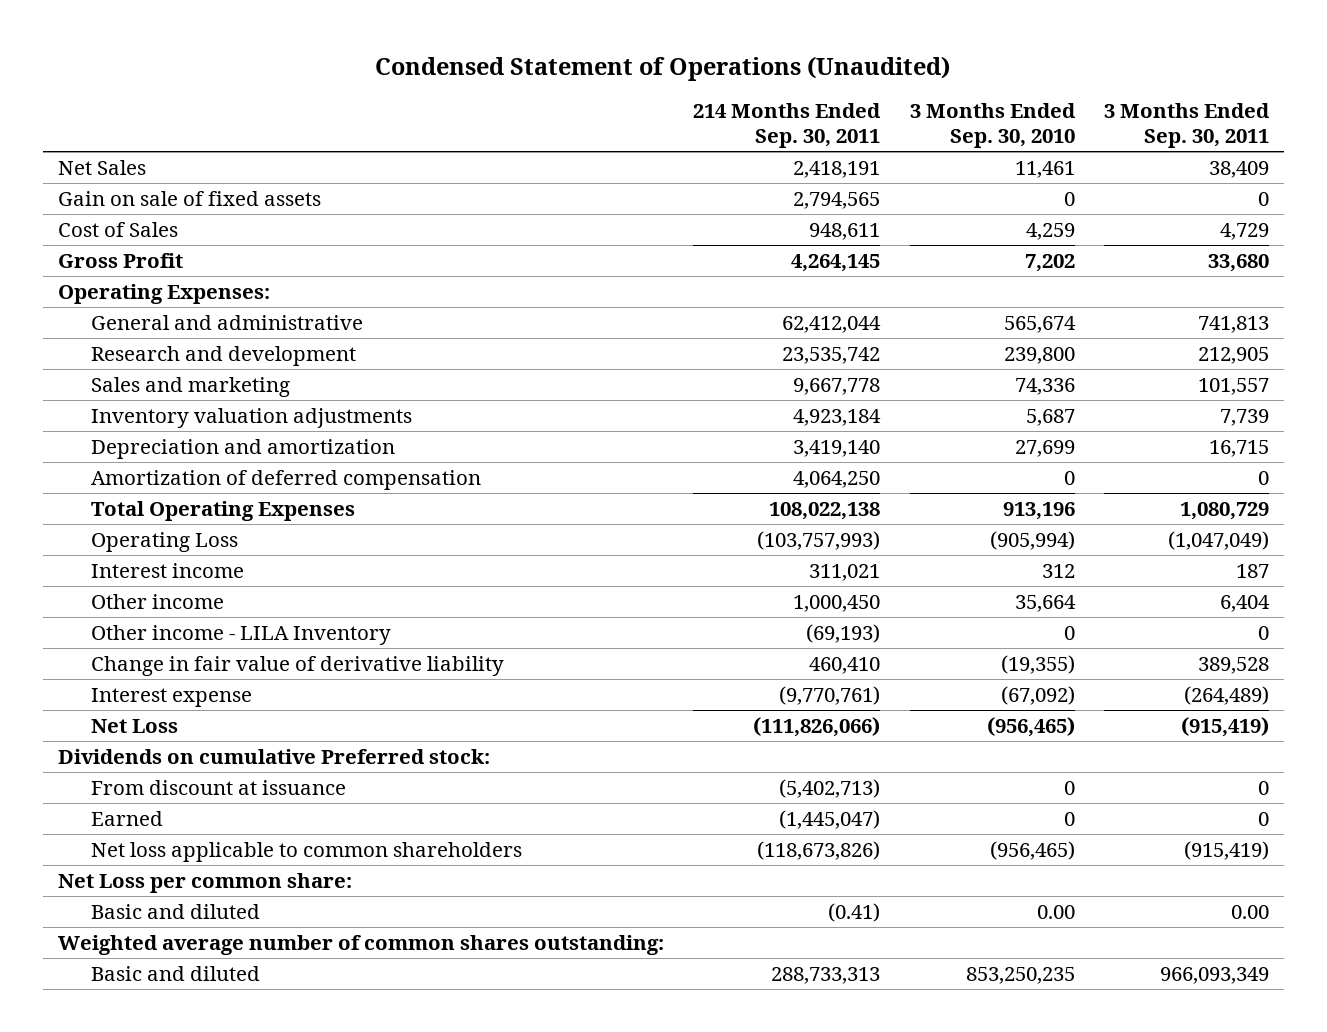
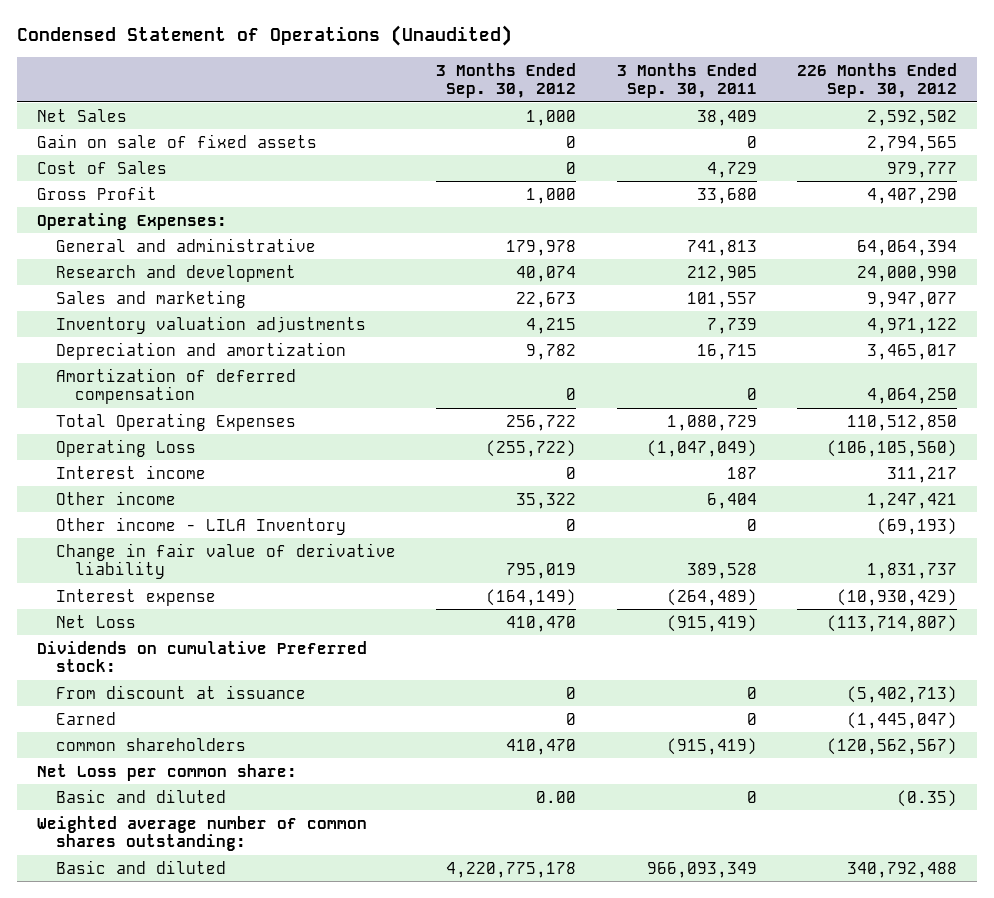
- | 214 Months Ended Sep. 30, 2011 | 3 Months Ended Sep. 30, 2010 | 3 Months Ended Sep. 30, 2011
+ | 3 Months Ended Sep. 30, 2012 | 3 Months Ended Sep. 30, 2011 | 226 Months Ended Sep. 30, 2012
- Net loss applicable to common shareholders | (118,673,826) | (956,465) | (915,419)
+ common shareholders | 410,470 | (915,419) | (120,562,567)
- Basic and diluted | (0.41) | 0.00 | 0.00
+ Basic and diluted | 0.00 | 0 | (0.35)

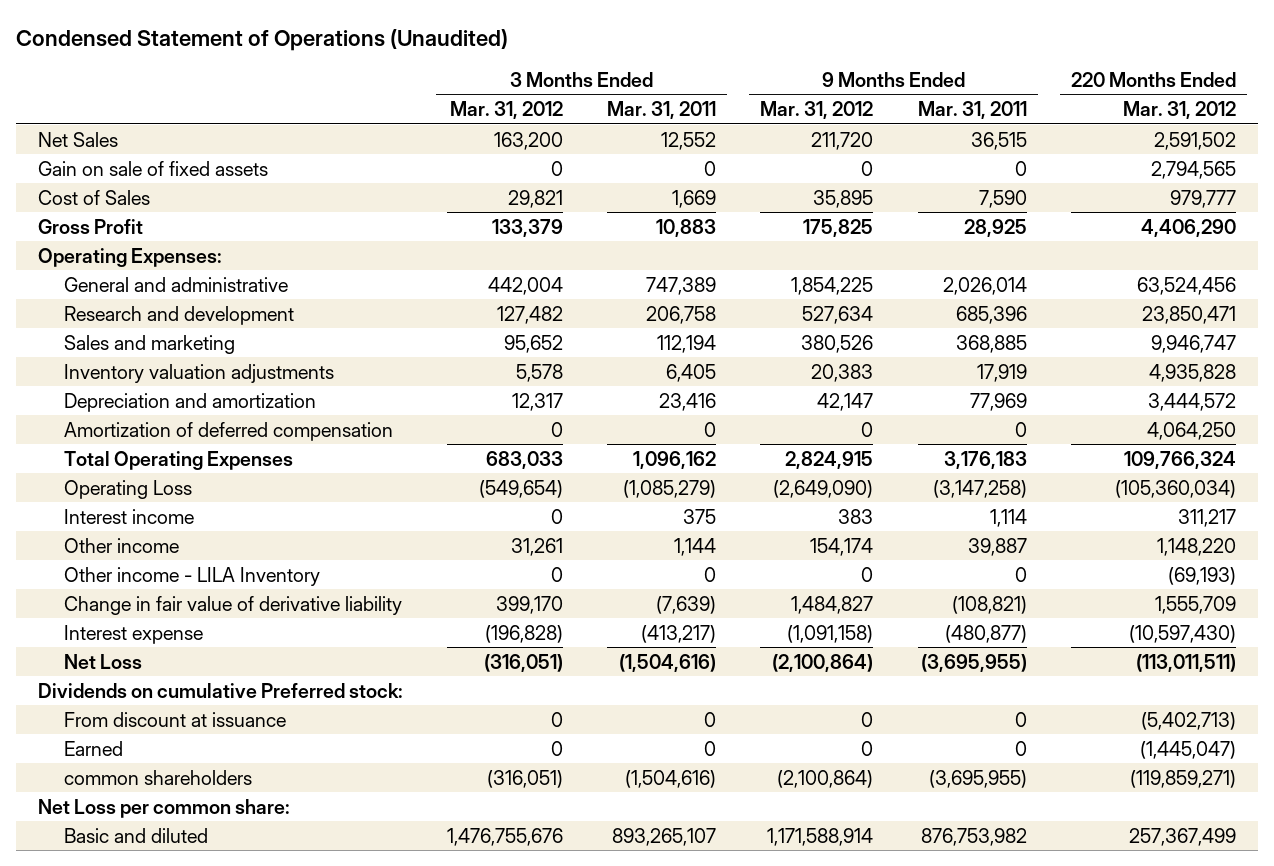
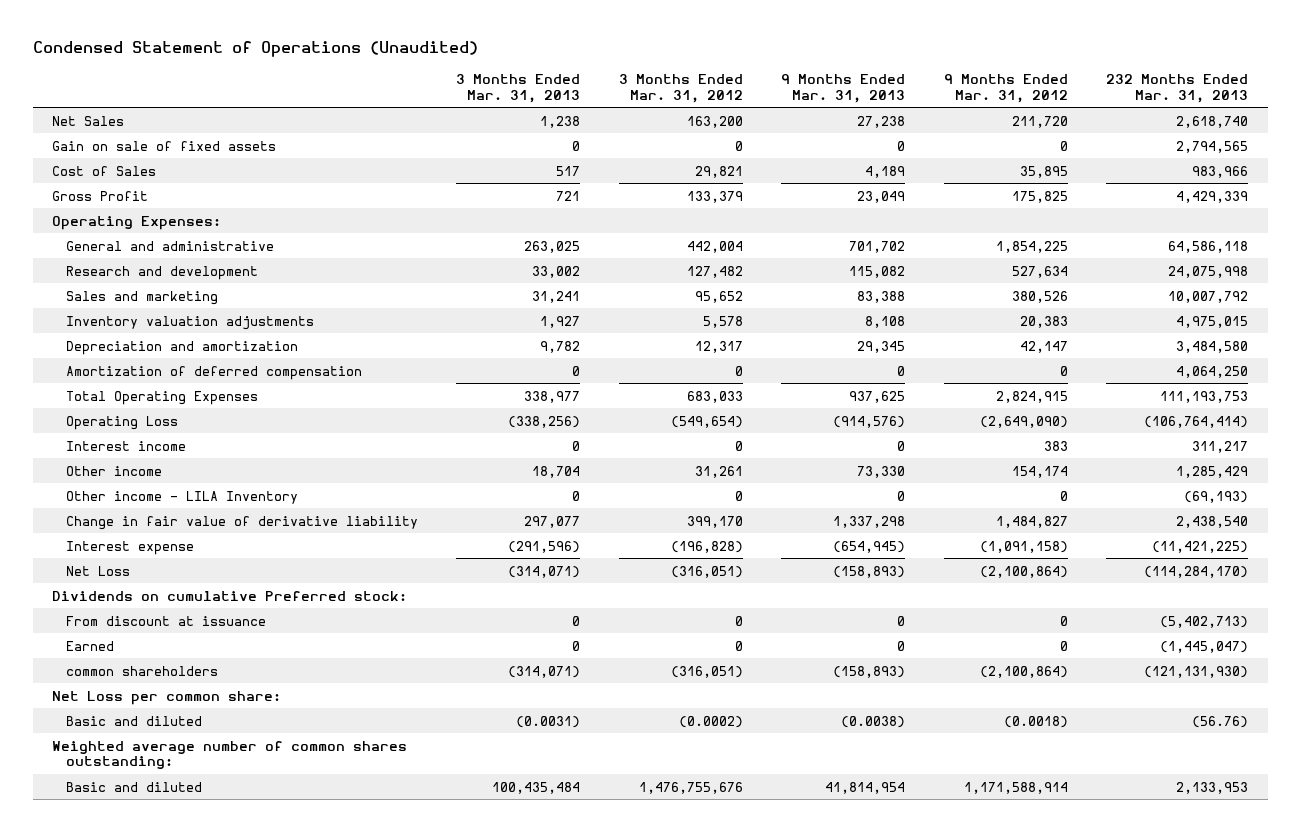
- | 3 Months Ended Mar. 31, 2012 | 3 Months Ended Mar. 31, 2011 | 9 Months Ended Mar. 31, 2012 | 9 Months Ended Mar. 31, 2011 | 220 Months Ended Mar. 31, 2012
+ | 3 Months Ended Mar. 31, 2013 | 3 Months Ended Mar. 31, 2012 | 9 Months Ended Mar. 31, 2013 | 9 Months Ended Mar. 31, 2012 | 232 Months Ended Mar. 31, 2013
+ Basic and diluted | (0.0031) | (0.0002) | (0.0038) | (0.0018) | (56.76)
+ Weighted average number of common shares outstanding:

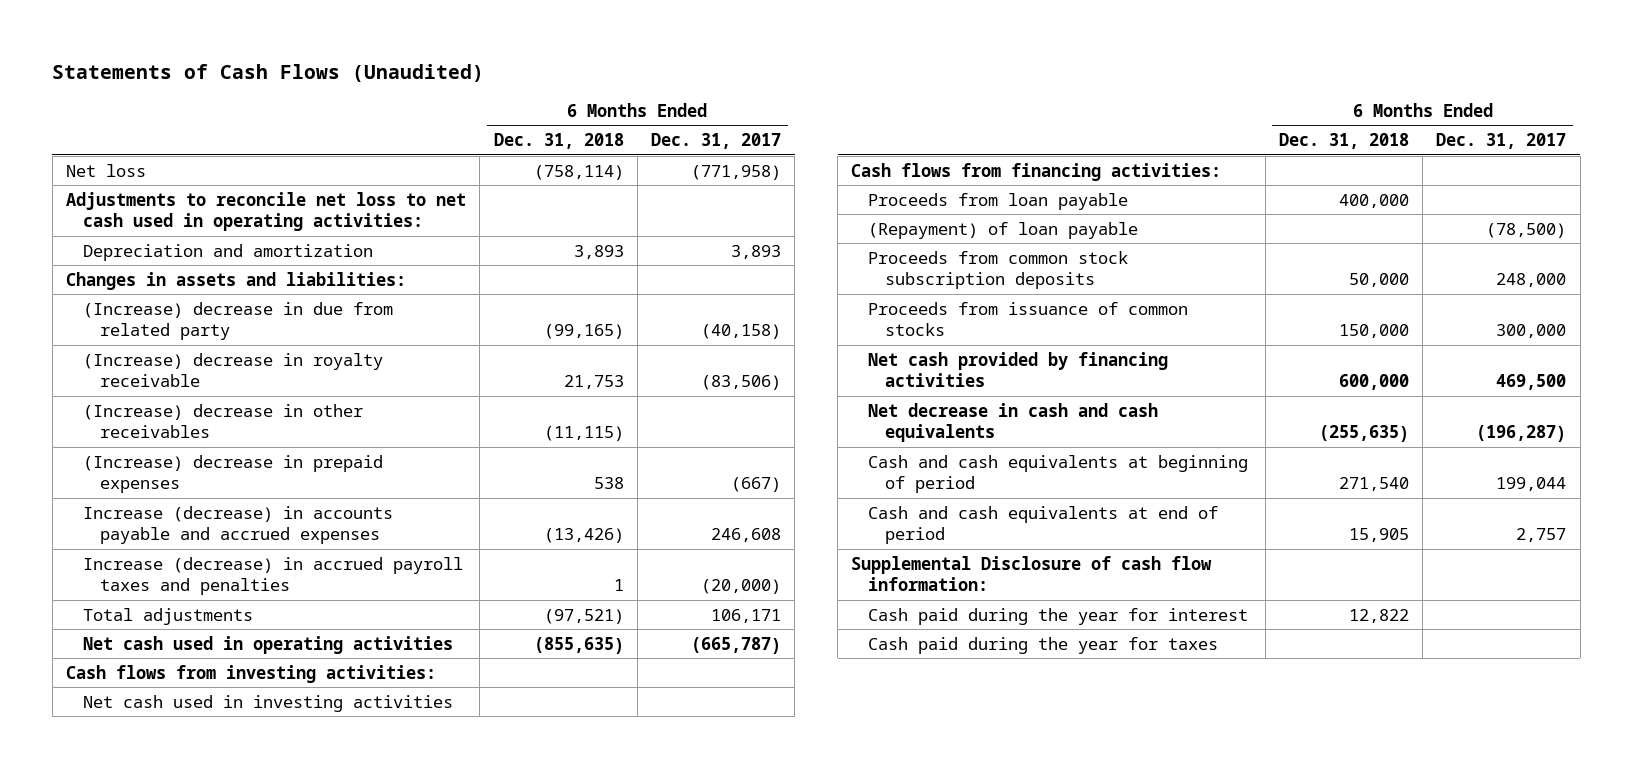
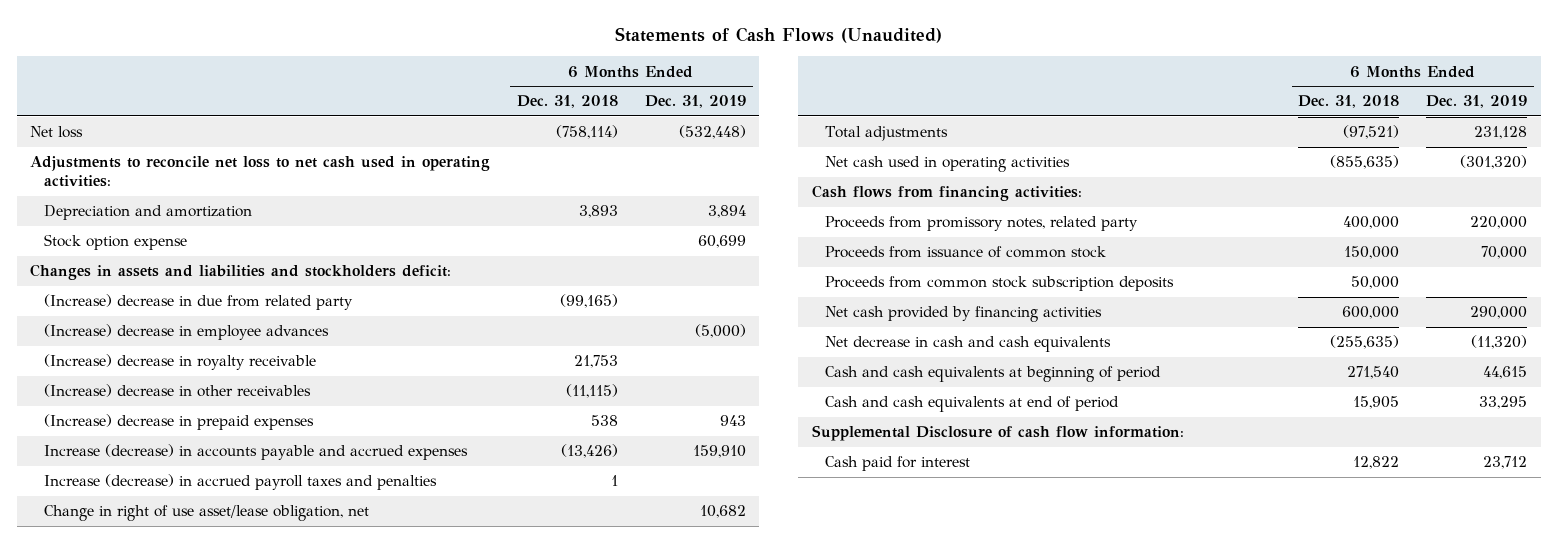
- | 6 Months Ended Dec. 31, 2018 | 6 Months Ended Dec. 31, 2017
+ | 6 Months Ended Dec. 31, 2018 | 6 Months Ended Dec. 31, 2019
- Changes in assets and liabilities:
+ Stock option expense | | 60,699
+ Changes in assets and liabilities and stockholders deficit:
+ (Increase) decrease in employee advances | | (5,000)
+ Change in right of use asset/lease obligation, net | | 10,682
- Cash flows from investing activities:
- Net cash used in investing activities
- Proceeds from loan payable | 400,000 |
- (Repayment) of loan payable | | (78,500)
+ Proceeds from promissory notes, related party | 400,000 | 220,000
+ Proceeds from issuance of common stock | 150,000 | 70,000
- Proceeds from issuance of common stocks | 150,000 | 300,000
- Cash paid during the year for interest | 12,822 |
- Cash paid during the year for taxes
+ Cash paid for interest | 12,822 | 23,712

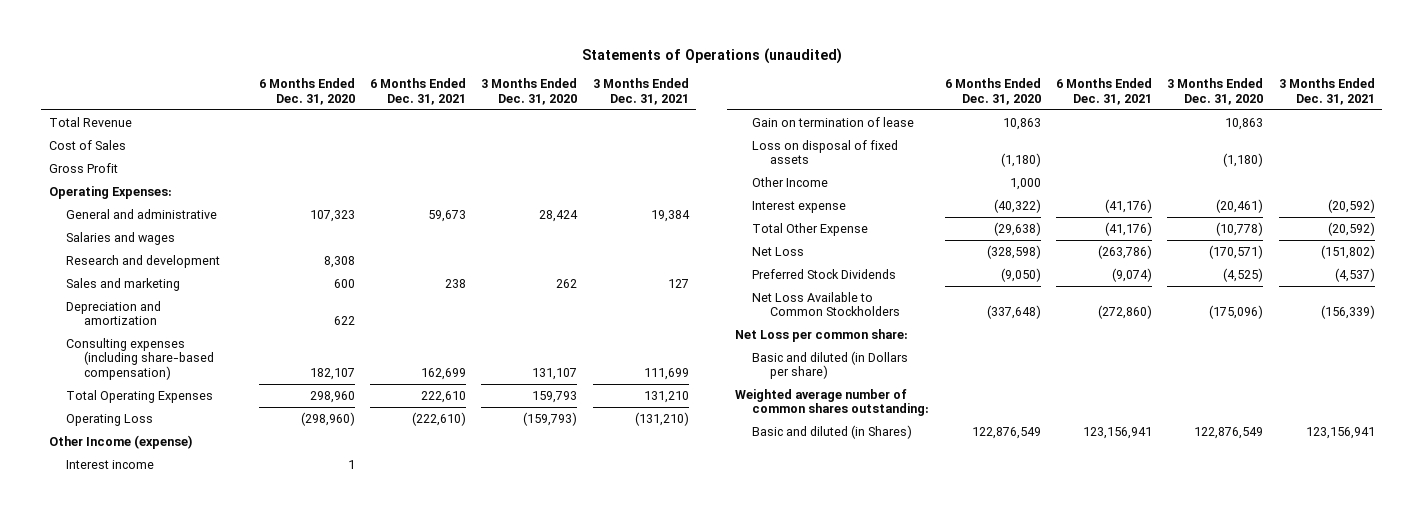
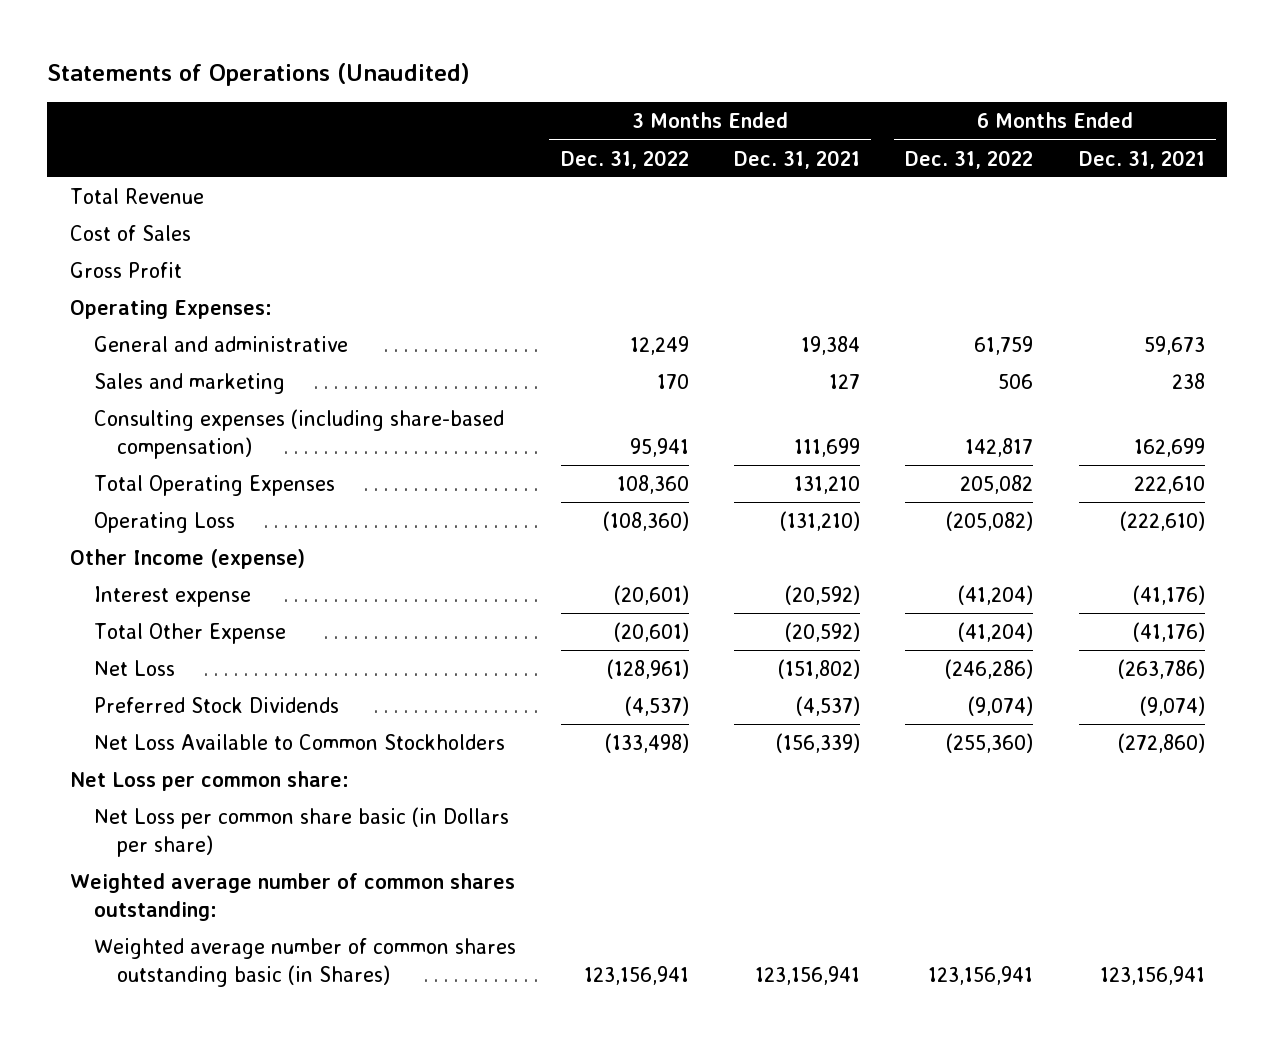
- Statements of Operations (unaudited)
+ Statements of Operations (Unaudited)
- | 6 Months Ended Dec. 31, 2020 | 6 Months Ended Dec. 31, 2021 | 3 Months Ended Dec. 31, 2020 | 3 Months Ended Dec. 31, 2021
+ | 3 Months Ended Dec. 31, 2022 | 3 Months Ended Dec. 31, 2021 | 6 Months Ended Dec. 31, 2022 | 6 Months Ended Dec. 31, 2021
- Salaries and wages
- Research and development | 8,308 | | |
- Depreciation and amortization | 622 | | |
- Interest income | 1 | | |
- Gain on termination of lease | 10,863 | | 10,863 |
- Loss on disposal of fixed assets | (1,180) | | (1,180) |
- Other Income | 1,000 | | |
- Basic and diluted (in Dollars per share)
+ Net Loss per common share basic (in Dollars per share)
- Basic and diluted (in Shares) | 122,876,549 | 123,156,941 | 122,876,549 | 123,156,941
+ Weighted average number of common shares outstanding basic (in Shares) | 123,156,941 | 123,156,941 | 123,156,941 | 123,156,941

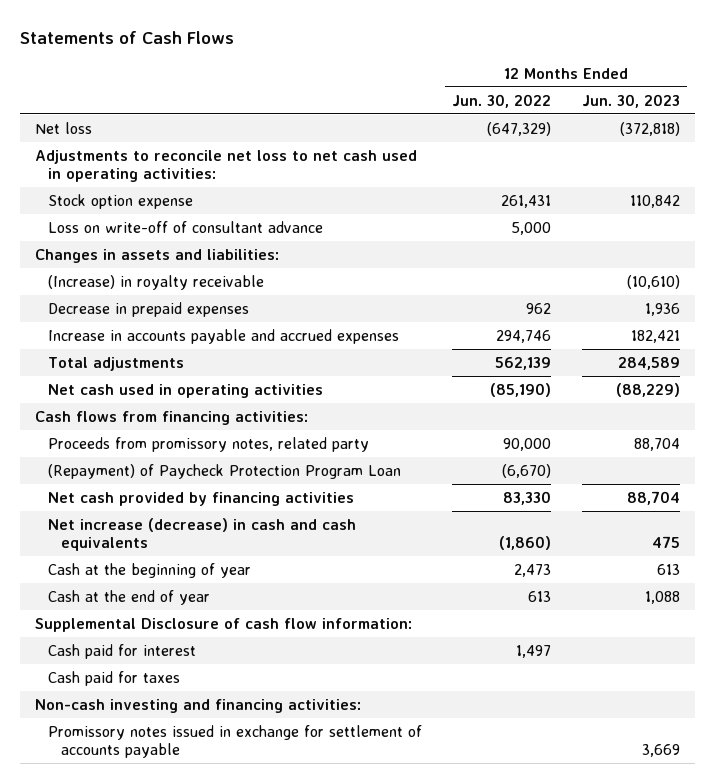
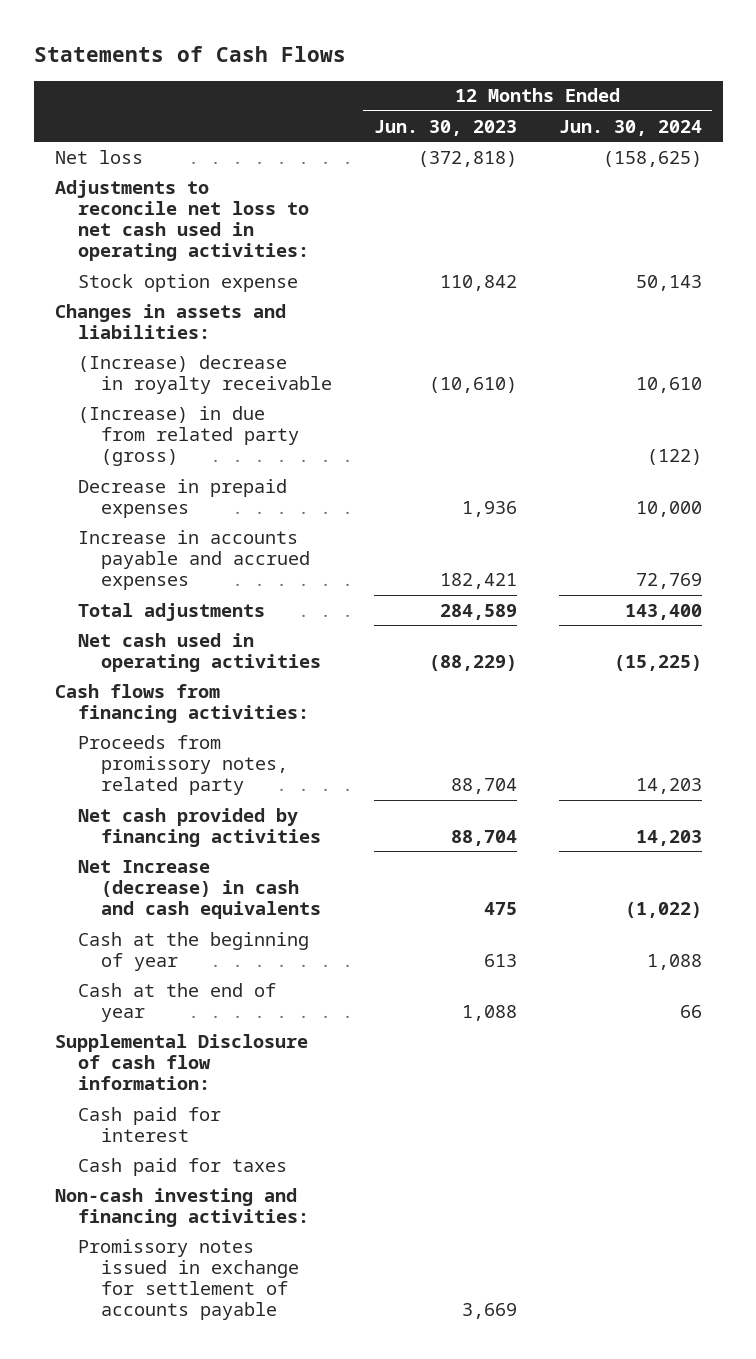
- | 12 Months Ended Jun. 30, 2022 | 12 Months Ended Jun. 30, 2023
+ | 12 Months Ended Jun. 30, 2023 | 12 Months Ended Jun. 30, 2024
- Loss on write-off of consultant advance | 5,000 |
- (Increase) in royalty receivable | | (10,610)
+ (Increase) decrease in royalty receivable | (10,610) | 10,610
+ (Increase) in due from related party (gross) | | (122)
- (Repayment) of Paycheck Protection Program Loan | (6,670) |
- Net increase (decrease) in cash and cash equivalents | (1,860) | 475
+ Net Increase (decrease) in cash and cash equivalents | 475 | (1,022)

